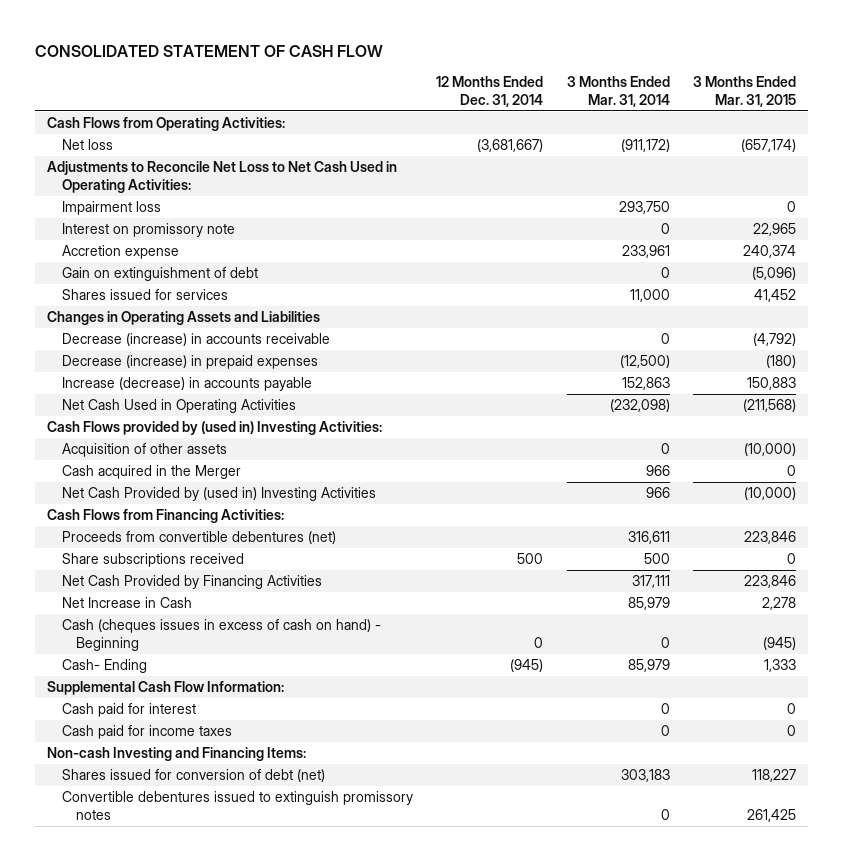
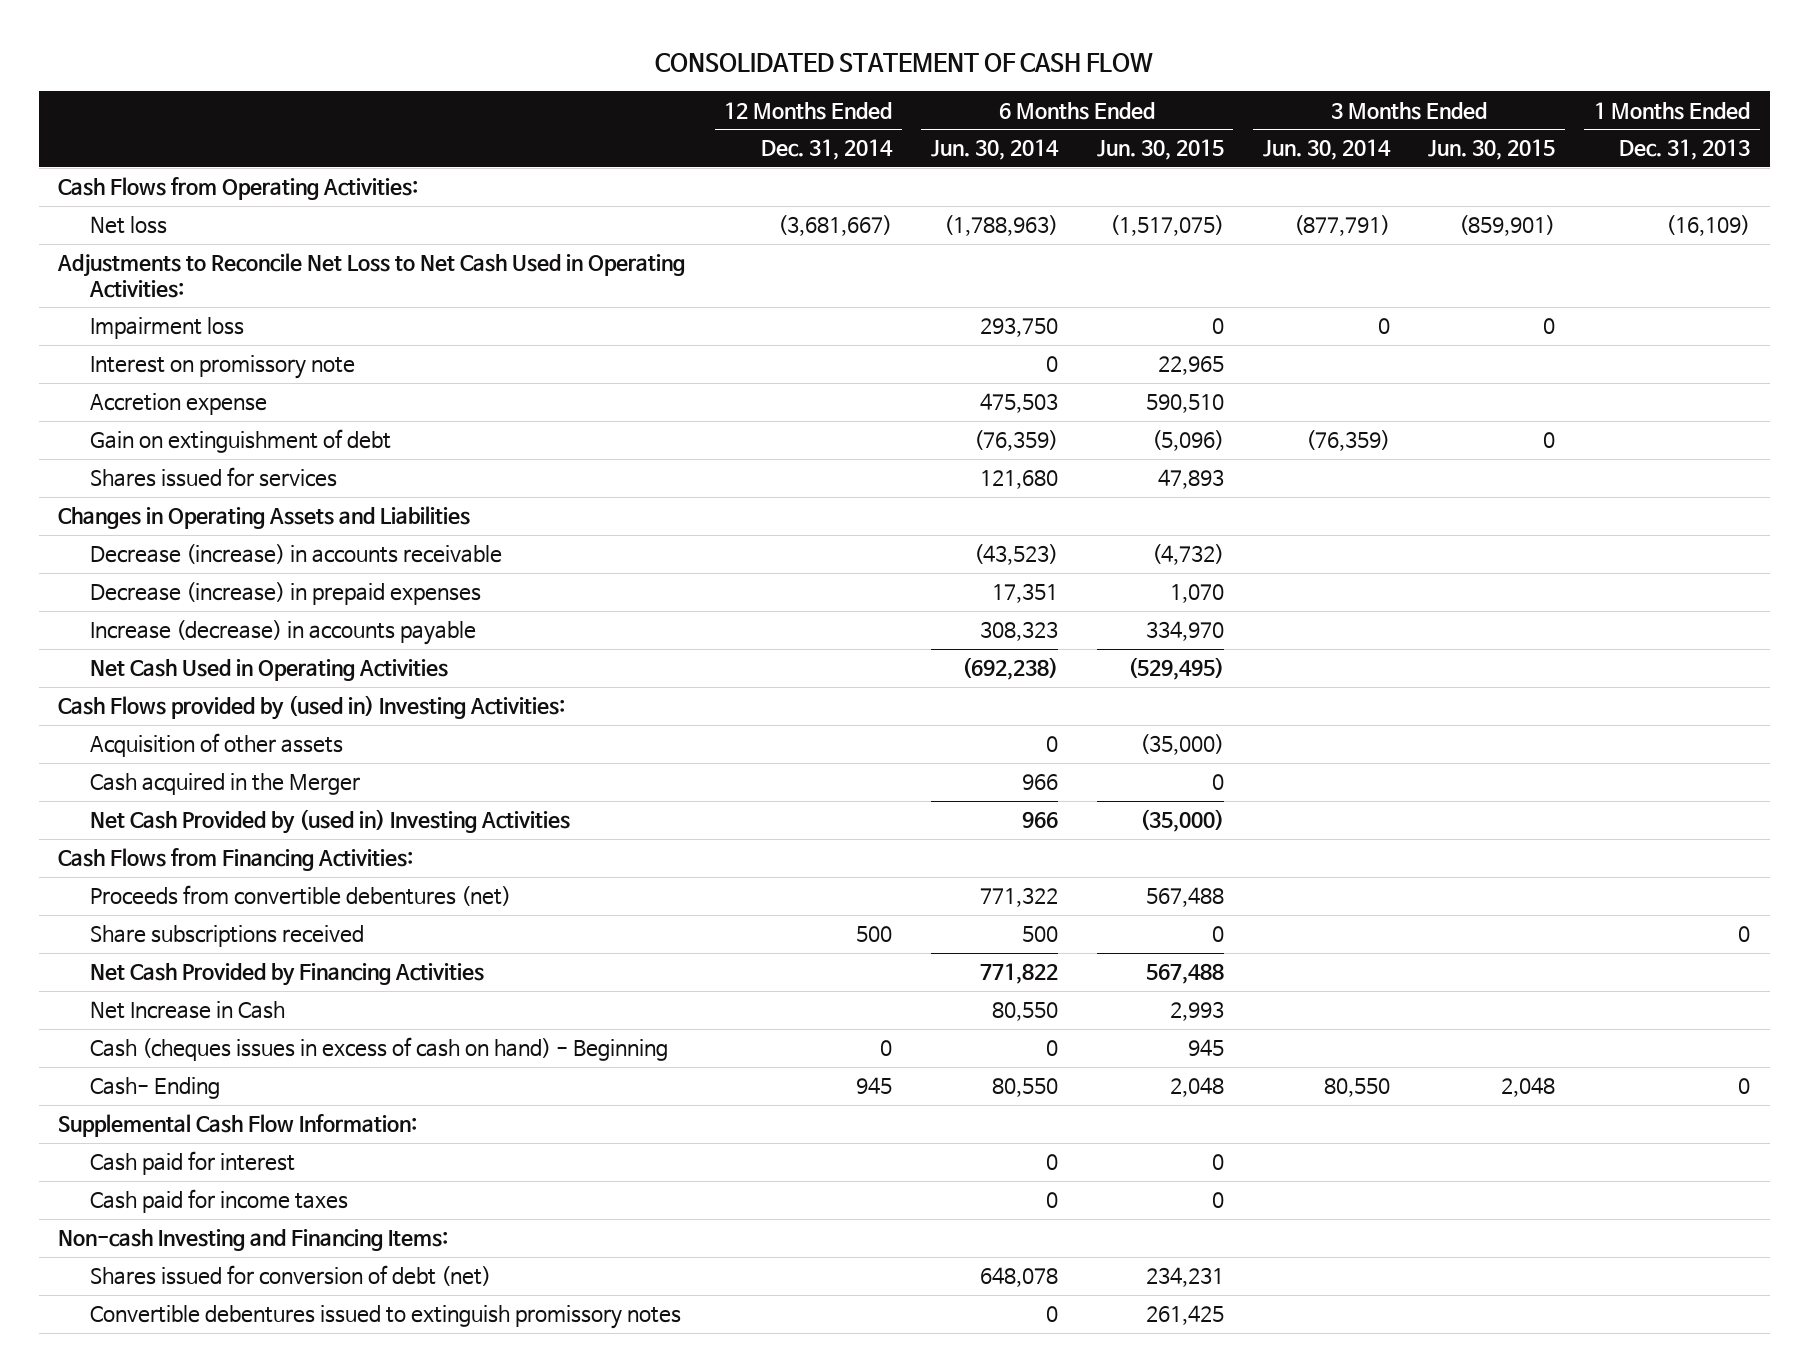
- | 12 Months Ended Dec. 31, 2014 | 3 Months Ended Mar. 31, 2014 | 3 Months Ended Mar. 31, 2015
+ | 12 Months Ended Dec. 31, 2014 | 6 Months Ended Jun. 30, 2014 | 6 Months Ended Jun. 30, 2015 | 3 Months Ended Jun. 30, 2014 | 3 Months Ended Jun. 30, 2015 | 1 Months Ended Dec. 31, 2013
- Cash- Ending | (945) | 85,979 | 1,333
+ Cash- Ending | 945 | 80,550 | 2,048 | 80,550 | 2,048 | 0

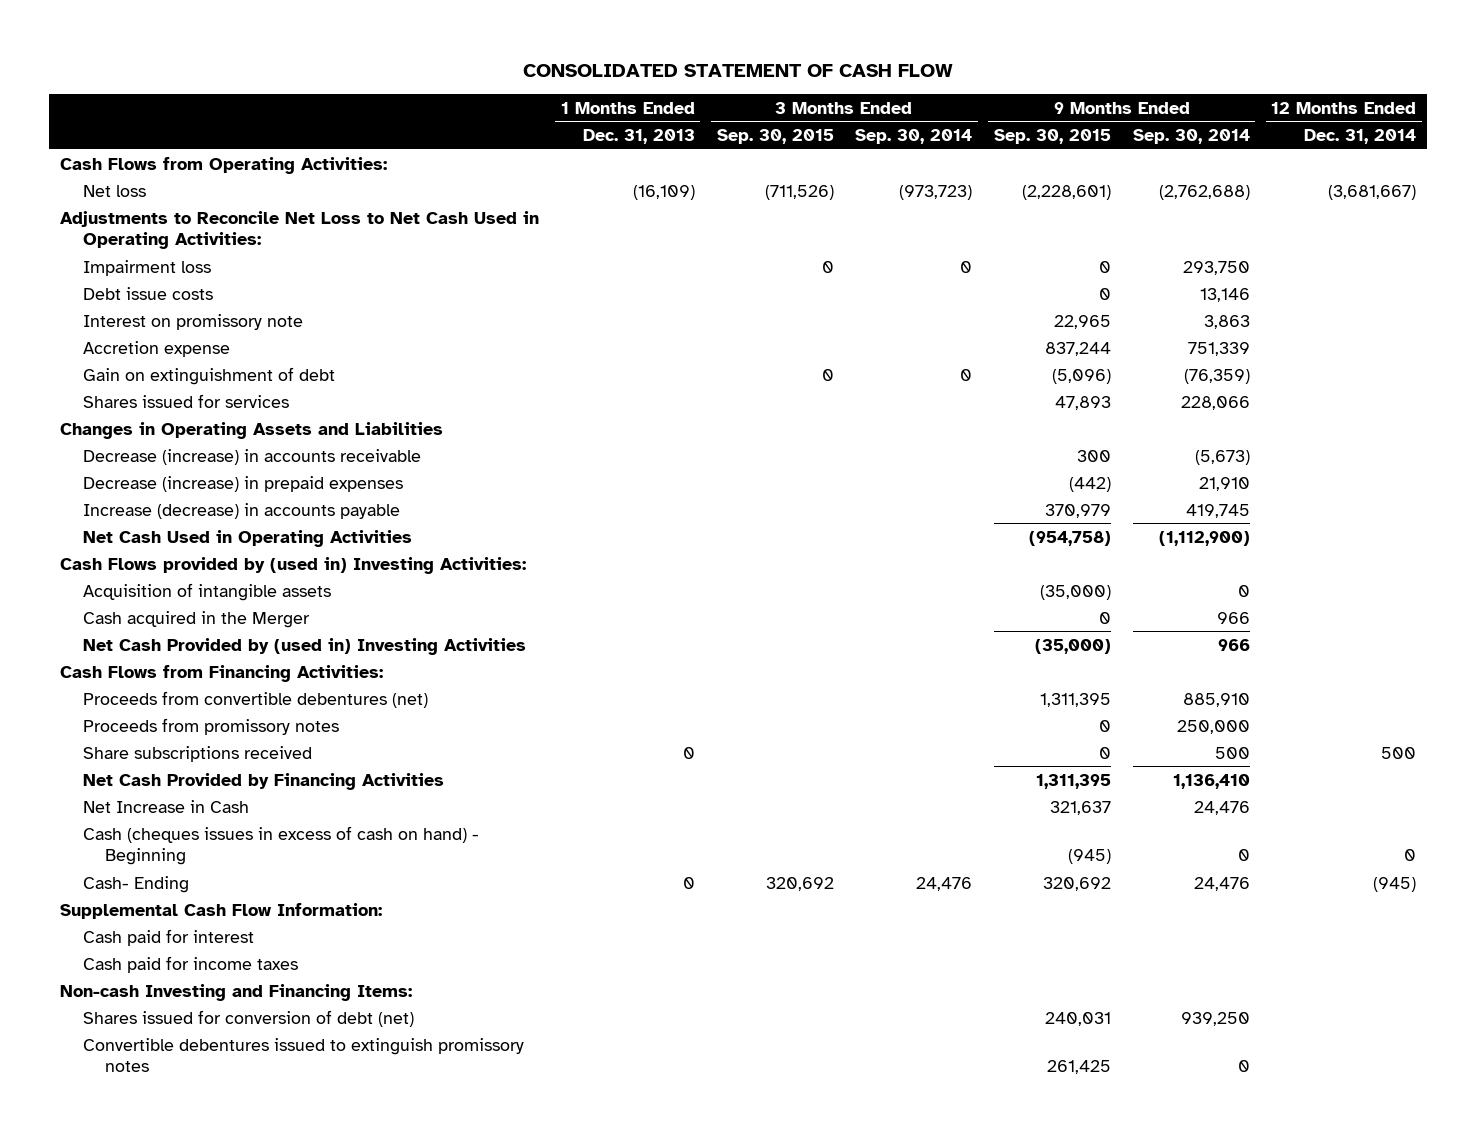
- | 12 Months Ended Dec. 31, 2014 | 6 Months Ended Jun. 30, 2014 | 6 Months Ended Jun. 30, 2015 | 3 Months Ended Jun. 30, 2014 | 3 Months Ended Jun. 30, 2015 | 1 Months Ended Dec. 31, 2013
+ | 1 Months Ended Dec. 31, 2013 | 3 Months Ended Sep. 30, 2015 | 3 Months Ended Sep. 30, 2014 | 9 Months Ended Sep. 30, 2015 | 9 Months Ended Sep. 30, 2014 | 12 Months Ended Dec. 31, 2014
+ Debt issue costs | | | | 0 | 13,146 |
- Acquisition of other assets | | 0 | (35,000) | | |
+ Acquisition of intangible assets | | | | (35,000) | 0 |
+ Proceeds from promissory notes | | | | 0 | 250,000 |
- Cash- Ending | 945 | 80,550 | 2,048 | 80,550 | 2,048 | 0
+ Cash- Ending | 0 | 320,692 | 24,476 | 320,692 | 24,476 | (945)

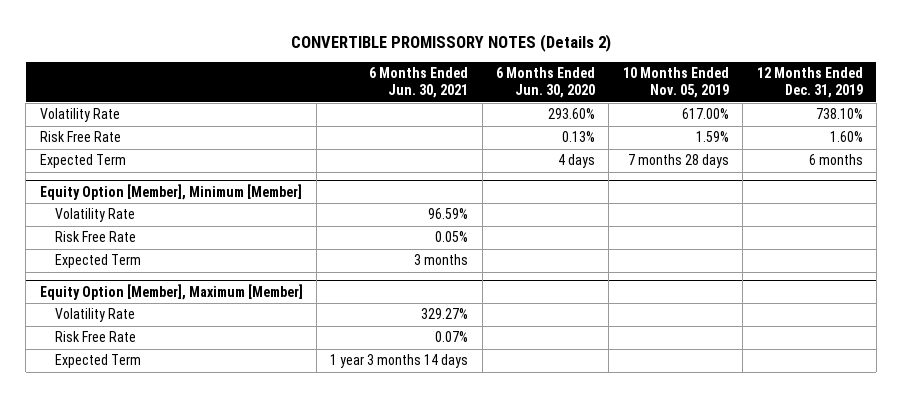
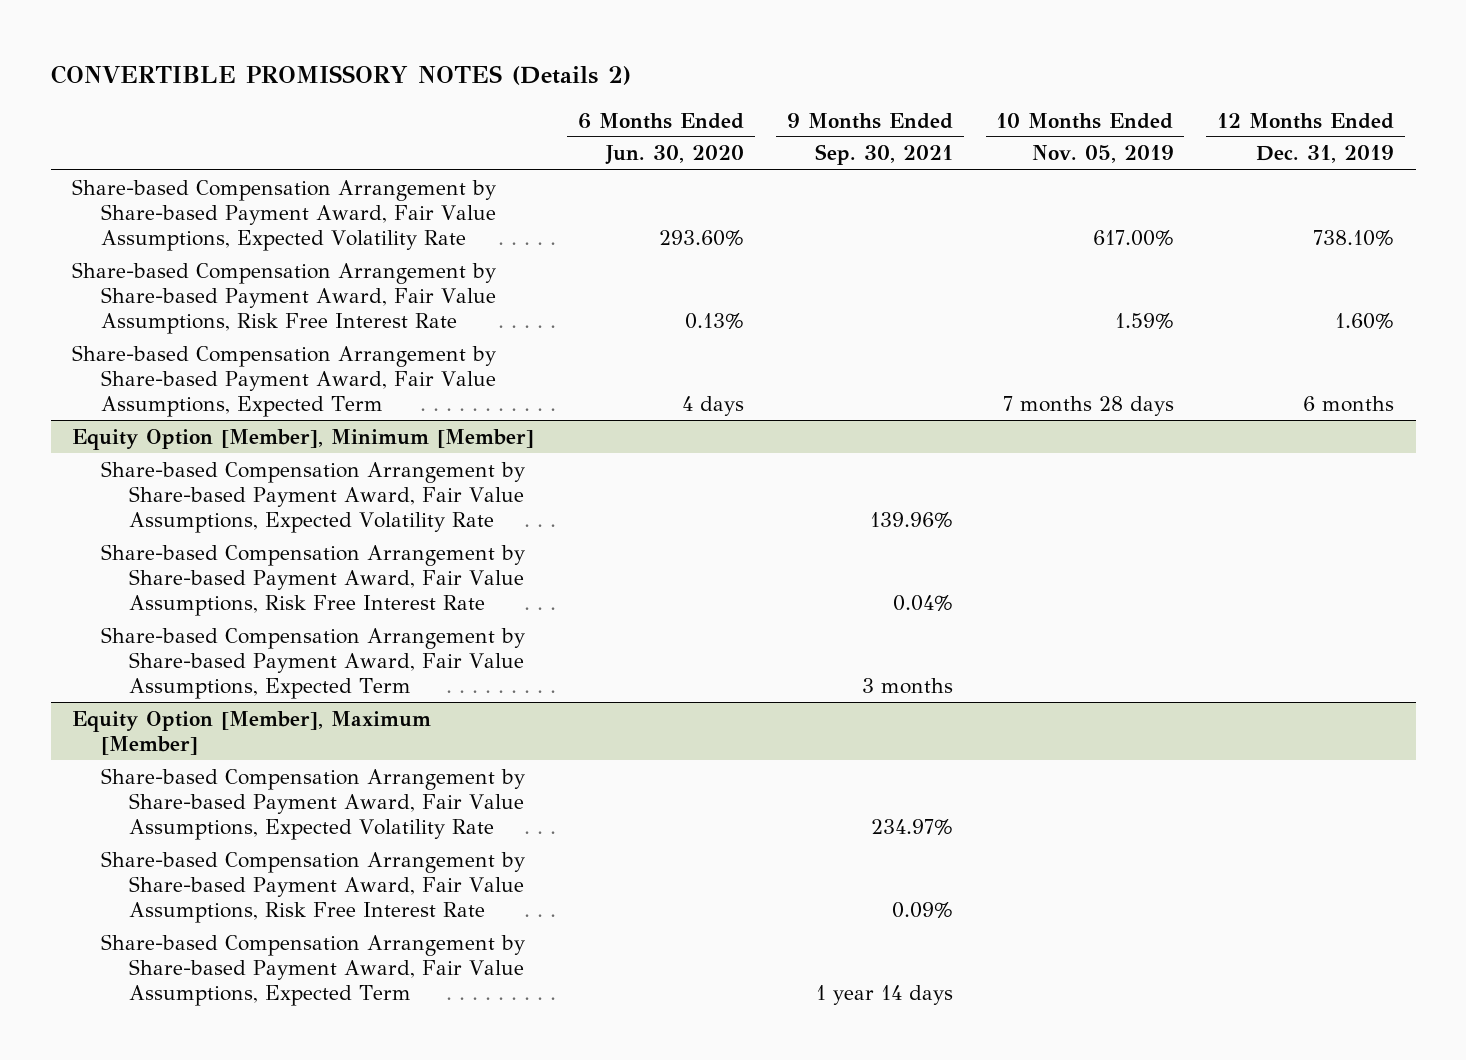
- | 6 Months Ended Jun. 30, 2021 | 6 Months Ended Jun. 30, 2020 | 10 Months Ended Nov. 05, 2019 | 12 Months Ended Dec. 31, 2019
+ | 6 Months Ended Jun. 30, 2020 | 9 Months Ended Sep. 30, 2021 | 10 Months Ended Nov. 05, 2019 | 12 Months Ended Dec. 31, 2019
- Volatility Rate | | 293.60% | 617.00% | 738.10%
- Risk Free Rate | | 0.13% | 1.59% | 1.60%
- Expected Term | | 4 days | 7 months 28 days | 6 months
+ Share-based Compensation Arrangement by Share-based Payment Award, Fair Value Assumptions, Expected Volatility Rate | 293.60% | | 617.00% | 738.10%
+ Share-based Compensation Arrangement by Share-based Payment Award, Fair Value Assumptions, Risk Free Interest Rate | 0.13% | | 1.59% | 1.60%
+ Share-based Compensation Arrangement by Share-based Payment Award, Fair Value Assumptions, Expected Term | 4 days | | 7 months 28 days | 6 months
@ Equity Option [Member], Minimum [Member]
- Volatility Rate | 96.59% | | |
- Risk Free Rate | 0.05% | | |
- Expected Term | 3 months | | |
+ Share-based Compensation Arrangement by Share-based Payment Award, Fair Value Assumptions, Expected Volatility Rate | | 139.96% | |
+ Share-based Compensation Arrangement by Share-based Payment Award, Fair Value Assumptions, Risk Free Interest Rate | | 0.04% | |
+ Share-based Compensation Arrangement by Share-based Payment Award, Fair Value Assumptions, Expected Term | | 3 months | |
@ Equity Option [Member], Maximum [Member]
- Volatility Rate | 329.27% | | |
- Risk Free Rate | 0.07% | | |
- Expected Term | 1 year 3 months 14 days | | |
+ Share-based Compensation Arrangement by Share-based Payment Award, Fair Value Assumptions, Expected Volatility Rate | | 234.97% | |
+ Share-based Compensation Arrangement by Share-based Payment Award, Fair Value Assumptions, Risk Free Interest Rate | | 0.09% | |
+ Share-based Compensation Arrangement by Share-based Payment Award, Fair Value Assumptions, Expected Term | | 1 year 14 days | |

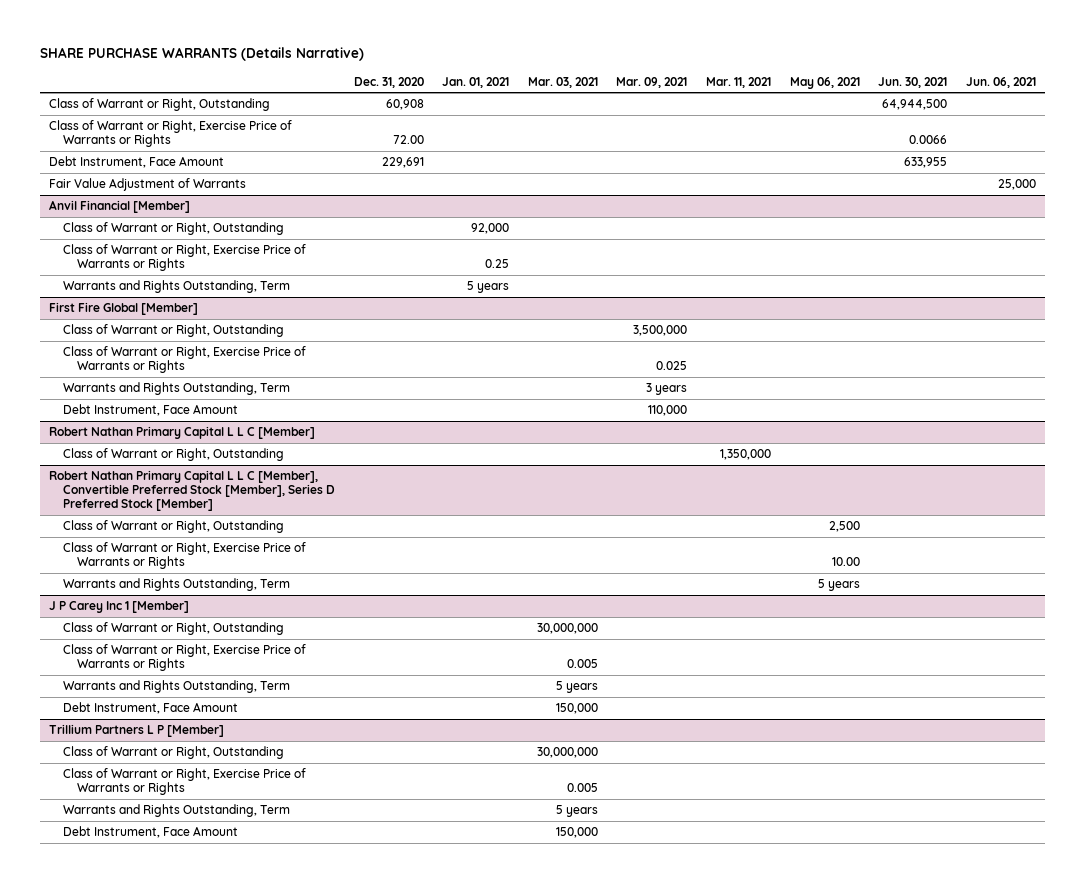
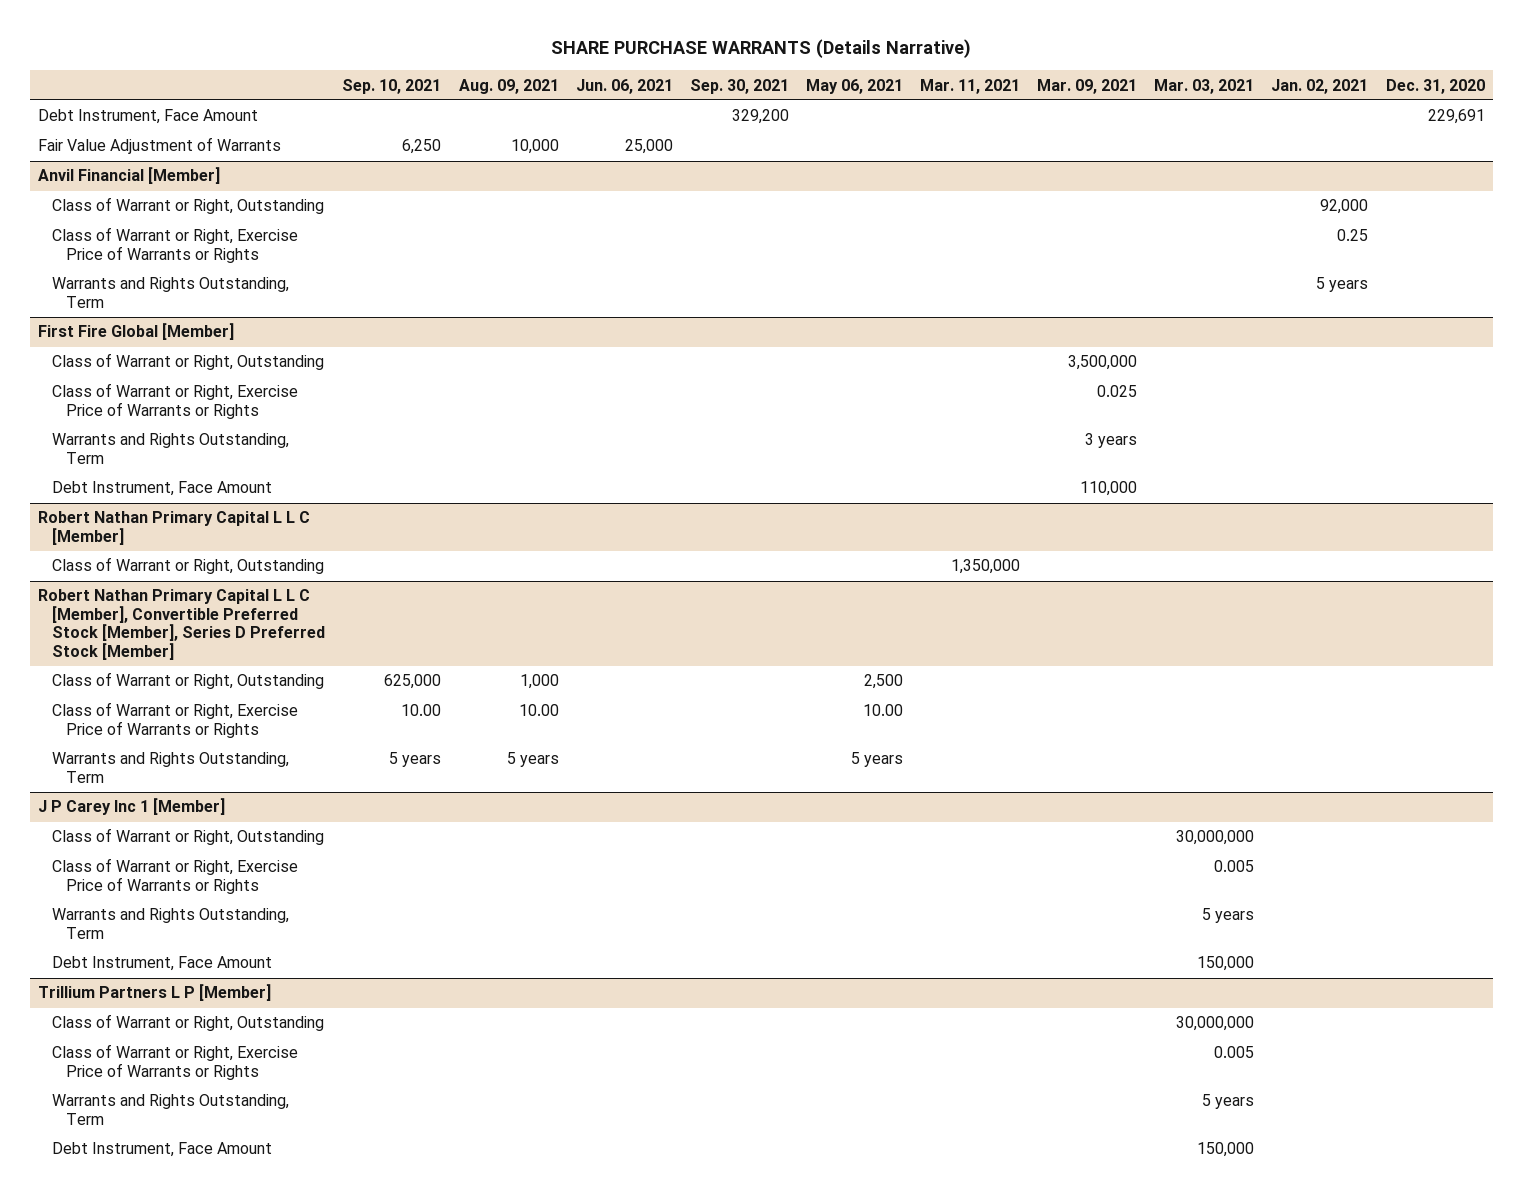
- | Dec. 31, 2020 | Jan. 01, 2021 | Mar. 03, 2021 | Mar. 09, 2021 | Mar. 11, 2021 | May 06, 2021 | Jun. 30, 2021 | Jun. 06, 2021
+ | Sep. 10, 2021 | Aug. 09, 2021 | Jun. 06, 2021 | Sep. 30, 2021 | May 06, 2021 | Mar. 11, 2021 | Mar. 09, 2021 | Mar. 03, 2021 | Jan. 02, 2021 | Dec. 31, 2020
- Class of Warrant or Right, Outstanding | 60,908 | | | | | | 64,944,500 |
- Class of Warrant or Right, Exercise Price of Warrants or Rights | 72.00 | | | | | | 0.0066 |

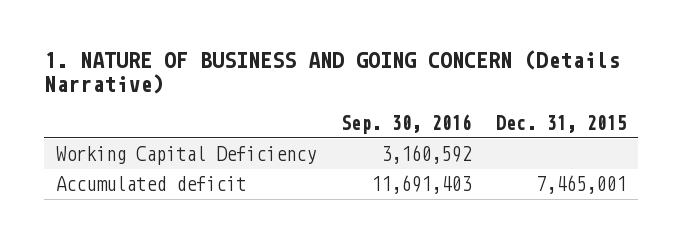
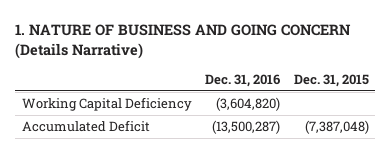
- | Sep. 30, 2016 | Dec. 31, 2015
+ | Dec. 31, 2016 | Dec. 31, 2015
- Accumulated deficit | 11,691,403 | 7,465,001
+ Accumulated Deficit | (13,500,287) | (7,387,048)

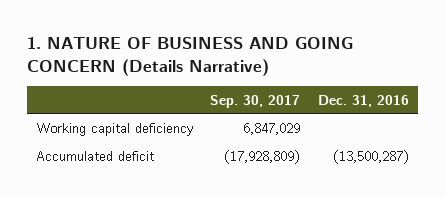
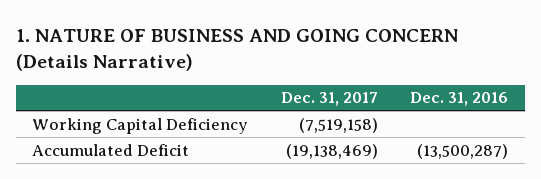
- | Sep. 30, 2017 | Dec. 31, 2016
+ | Dec. 31, 2017 | Dec. 31, 2016
- Working capital deficiency | 6,847,029 |
- Accumulated deficit | (17,928,809) | (13,500,287)
+ Working Capital Deficiency | (7,519,158) |
+ Accumulated Deficit | (19,138,469) | (13,500,287)

